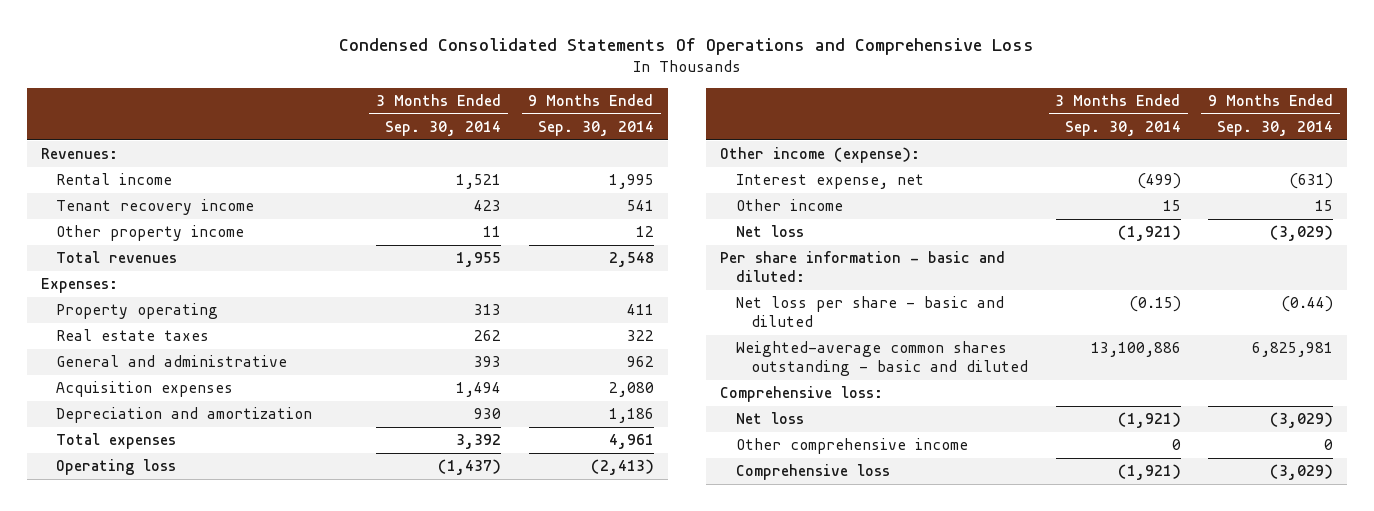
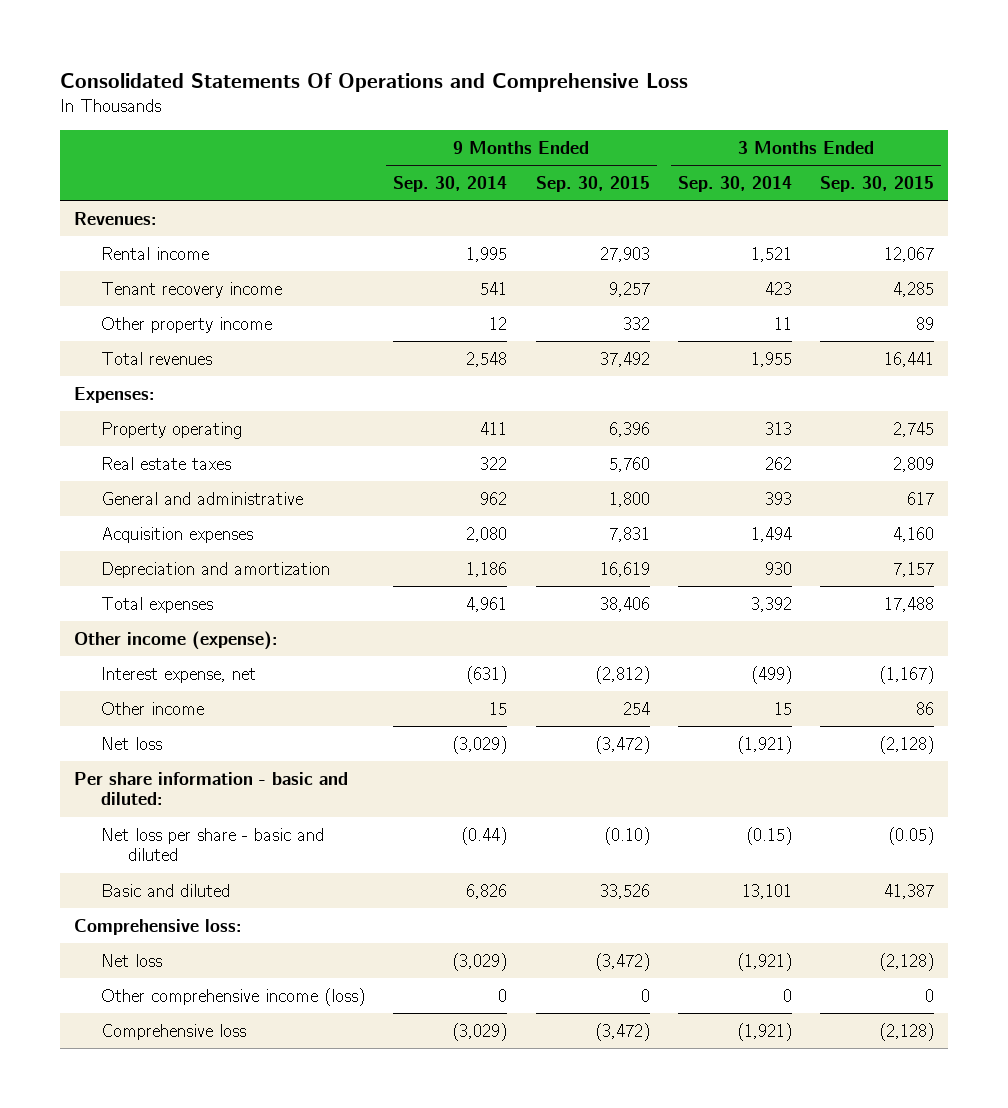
- Condensed Consolidated Statements Of Operations and Comprehensive Loss
+ Consolidated Statements Of Operations and Comprehensive Loss
- | 3 Months Ended Sep. 30, 2014 | 9 Months Ended Sep. 30, 2014
+ | 9 Months Ended Sep. 30, 2014 | 9 Months Ended Sep. 30, 2015 | 3 Months Ended Sep. 30, 2014 | 3 Months Ended Sep. 30, 2015
- Operating loss | (1,437) | (2,413)
- Weighted-average common shares outstanding - basic and diluted | 13,100,886 | 6,825,981
+ Basic and diluted | 6,826 | 33,526 | 13,101 | 41,387
- Other comprehensive income | 0 | 0
+ Other comprehensive income (loss) | 0 | 0 | 0 | 0

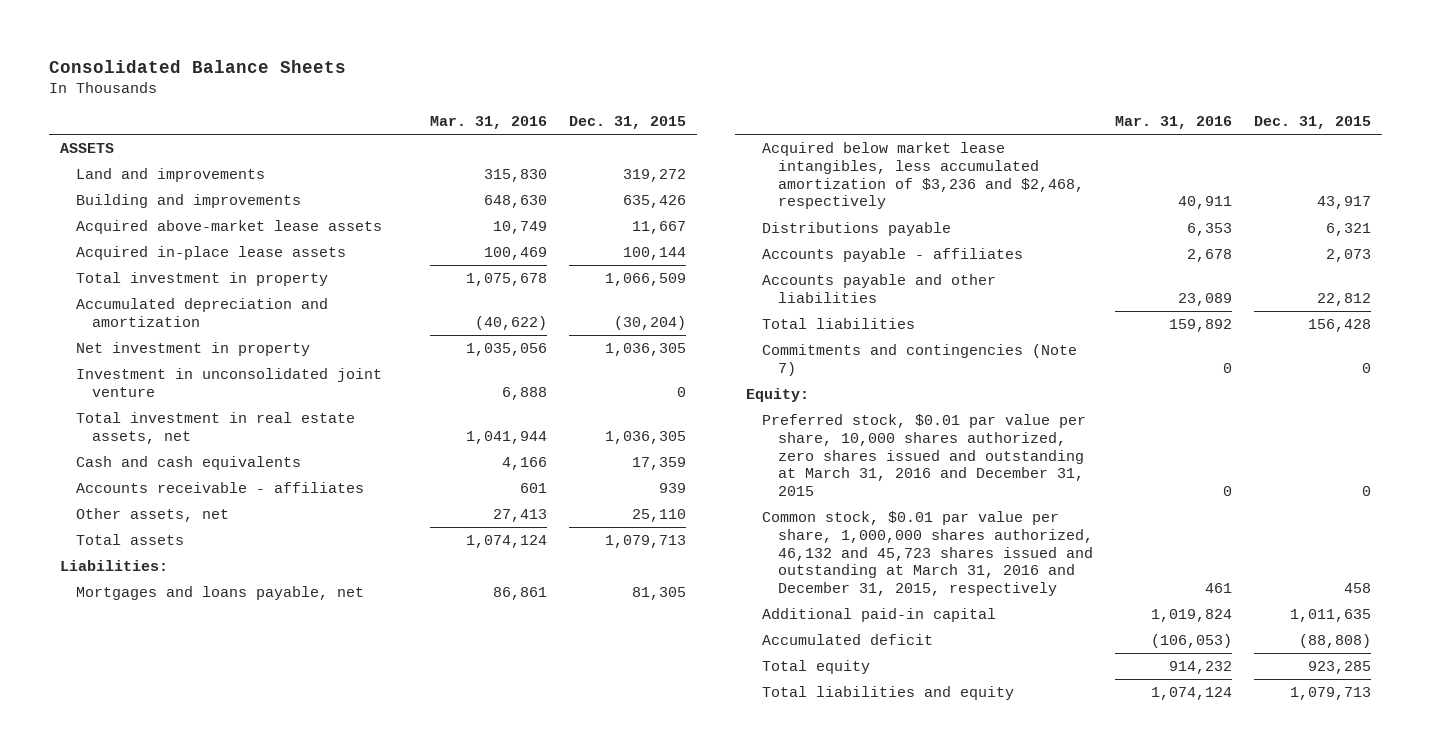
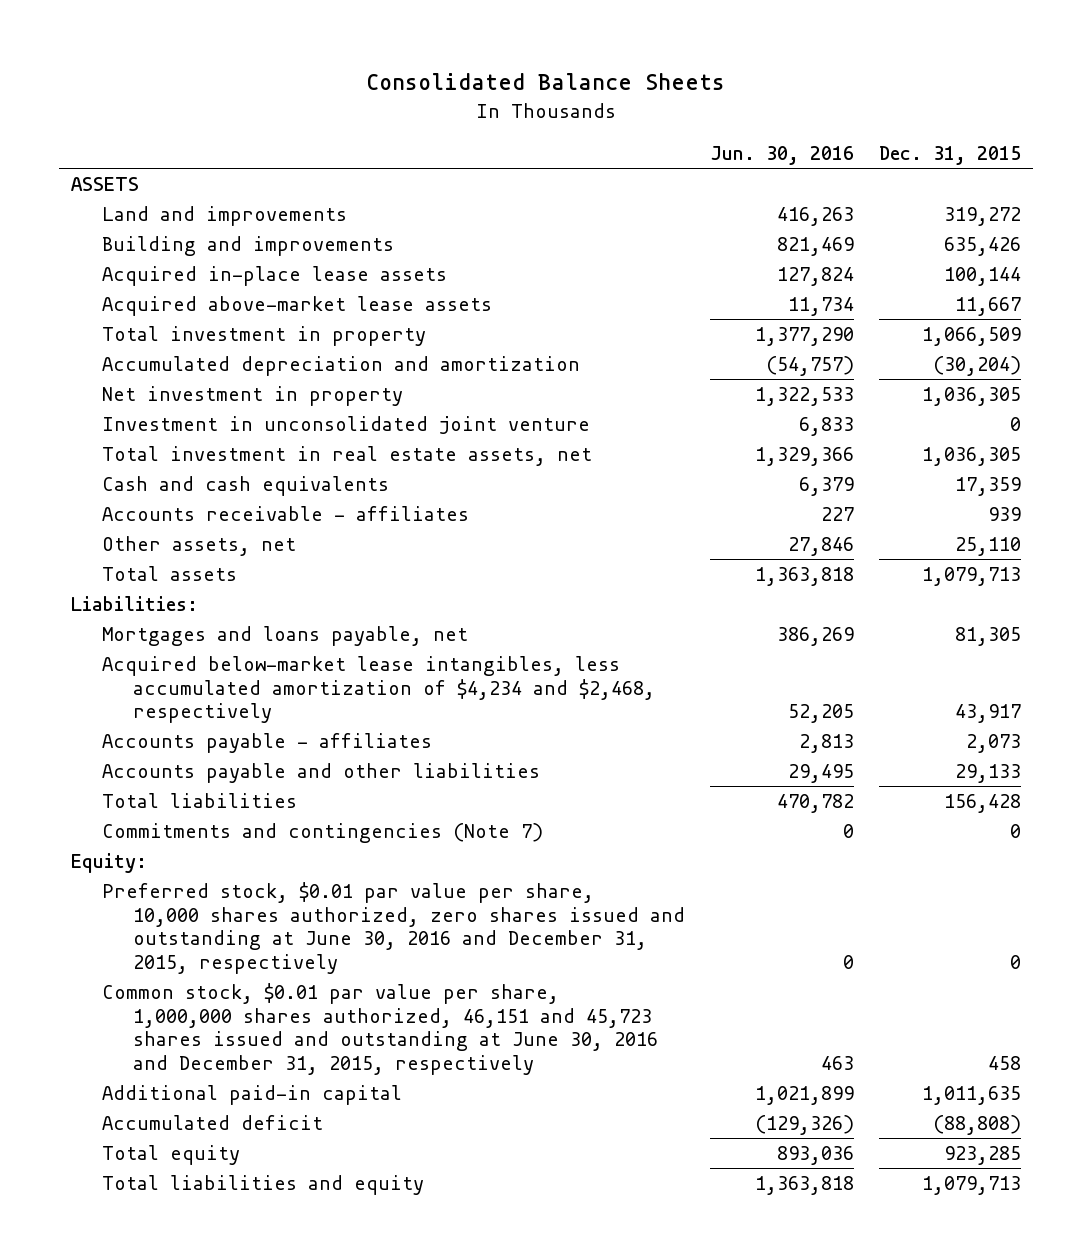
- | Mar. 31, 2016 | Dec. 31, 2015
+ | Jun. 30, 2016 | Dec. 31, 2015
moved down: Acquired above-market lease assets | 11,734 | 11,667
- Acquired below market lease intangibles, less accumulated amortization of $3,236 and $2,468, respectively | 40,911 | 43,917
- Distributions payable | 6,353 | 6,321
+ Acquired below-market lease intangibles, less accumulated amortization of $4,234 and $2,468, respectively | 52,205 | 43,917
- Accounts payable and other liabilities | 23,089 | 22,812
+ Accounts payable and other liabilities | 29,495 | 29,133
- Preferred stock, $0.01 par value per share, 10,000 shares authorized, zero shares issued and outstanding at March 31, 2016 and December 31, 2015 | 0 | 0
- Common stock, $0.01 par value per share, 1,000,000 shares authorized, 46,132 and 45,723 shares issued and outstanding at March 31, 2016 and December 31, 2015, respectively | 461 | 458
+ Preferred stock, $0.01 par value per share, 10,000 shares authorized, zero shares issued and outstanding at June 30, 2016 and December 31, 2015, respectively | 0 | 0
+ Common stock, $0.01 par value per share, 1,000,000 shares authorized, 46,151 and 45,723 shares issued and outstanding at June 30, 2016 and December 31, 2015, respectively | 463 | 458

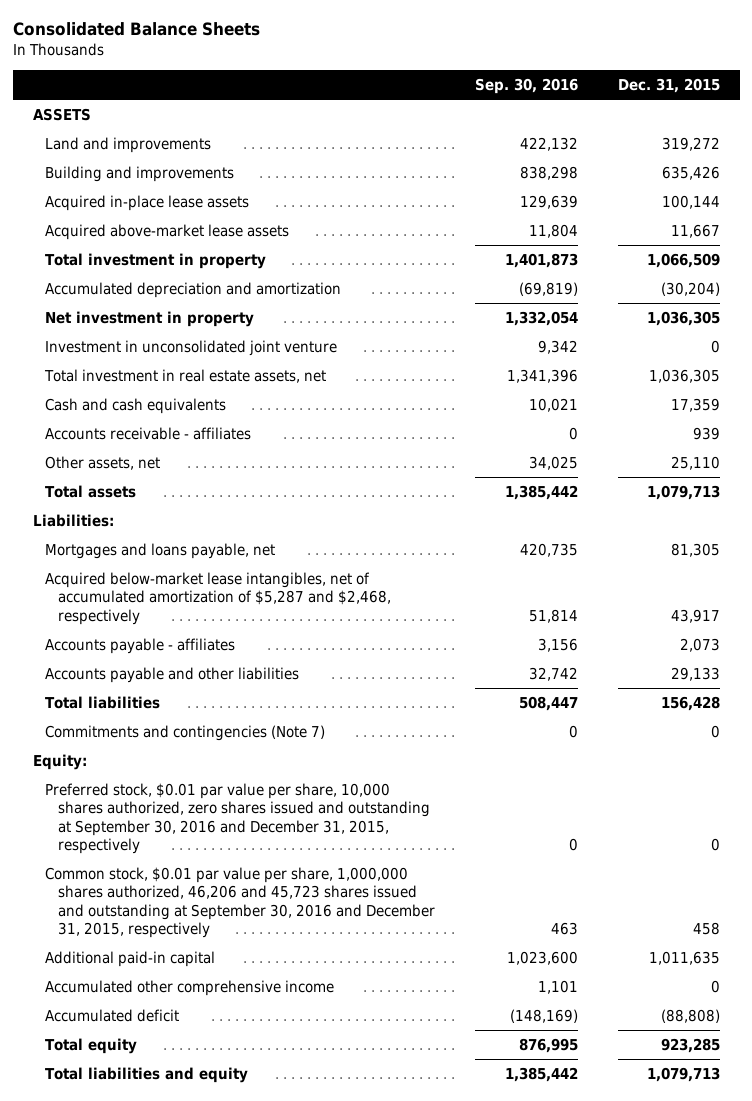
- | Jun. 30, 2016 | Dec. 31, 2015
+ | Sep. 30, 2016 | Dec. 31, 2015
- Acquired below-market lease intangibles, less accumulated amortization of $4,234 and $2,468, respectively | 52,205 | 43,917
+ Acquired below-market lease intangibles, net of accumulated amortization of $5,287 and $2,468, respectively | 51,814 | 43,917
- Preferred stock, $0.01 par value per share, 10,000 shares authorized, zero shares issued and outstanding at June 30, 2016 and December 31, 2015, respectively | 0 | 0
- Common stock, $0.01 par value per share, 1,000,000 shares authorized, 46,151 and 45,723 shares issued and outstanding at June 30, 2016 and December 31, 2015, respectively | 463 | 458
+ Preferred stock, $0.01 par value per share, 10,000 shares authorized, zero shares issued and outstanding at September 30, 2016 and December 31, 2015, respectively | 0 | 0
+ Common stock, $0.01 par value per share, 1,000,000 shares authorized, 46,206 and 45,723 shares issued and outstanding at September 30, 2016 and December 31, 2015, respectively | 463 | 458
+ Accumulated other comprehensive income | 1,101 | 0

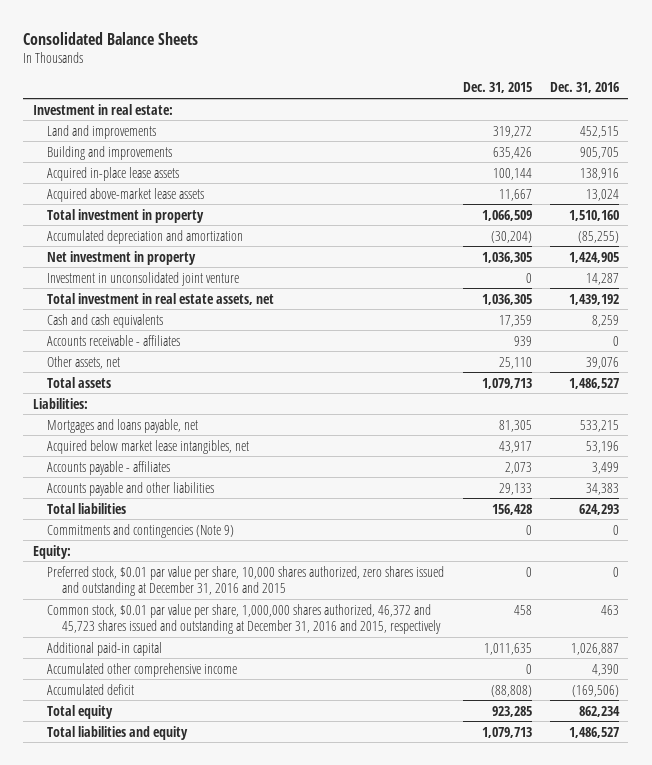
- | Sep. 30, 2016 | Dec. 31, 2015
+ | Dec. 31, 2015 | Dec. 31, 2016
- ASSETS
+ Investment in real estate:
- Acquired below-market lease intangibles, net of accumulated amortization of $5,287 and $2,468, respectively | 51,814 | 43,917
+ Acquired below market lease intangibles, net | 43,917 | 53,196
- Commitments and contingencies (Note 7) | 0 | 0
+ Commitments and contingencies (Note 9) | 0 | 0
- Preferred stock, $0.01 par value per share, 10,000 shares authorized, zero shares issued and outstanding at September 30, 2016 and December 31, 2015, respectively | 0 | 0
- Common stock, $0.01 par value per share, 1,000,000 shares authorized, 46,206 and 45,723 shares issued and outstanding at September 30, 2016 and December 31, 2015, respectively | 463 | 458
+ Preferred stock, $0.01 par value per share, 10,000 shares authorized, zero shares issued and outstanding at December 31, 2016 and 2015 | 0 | 0
+ Common stock, $0.01 par value per share, 1,000,000 shares authorized, 46,372 and 45,723 shares issued and outstanding at December 31, 2016 and 2015, respectively | 458 | 463

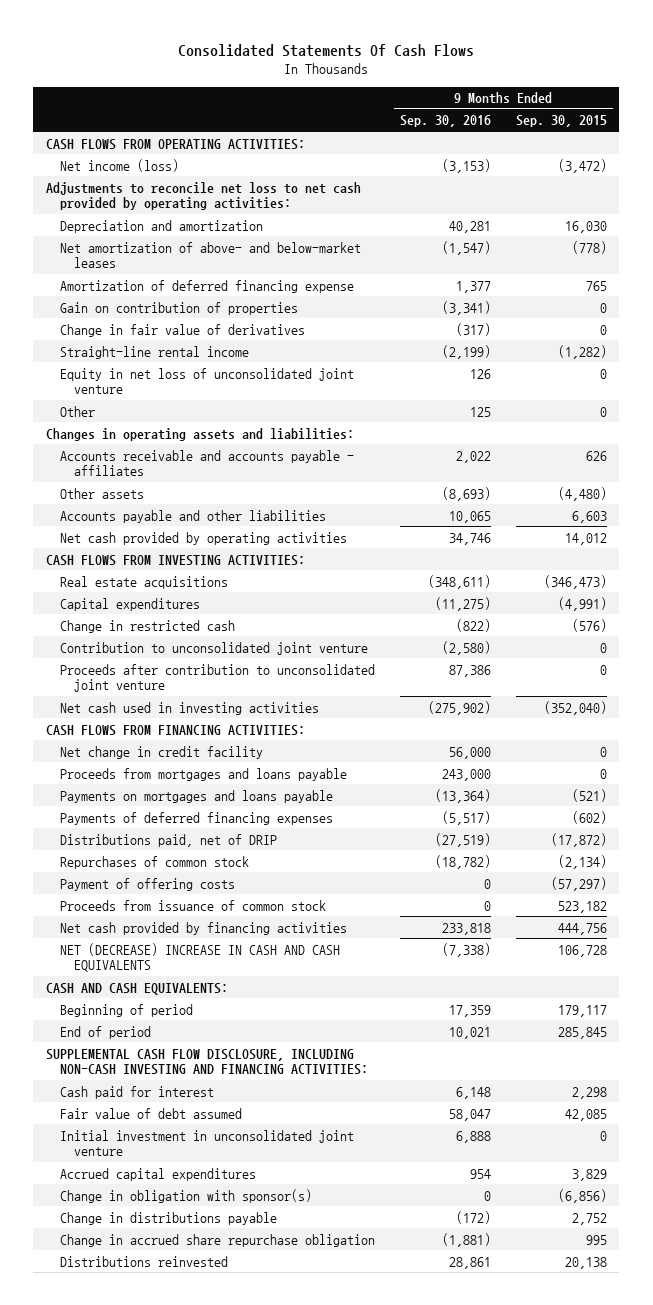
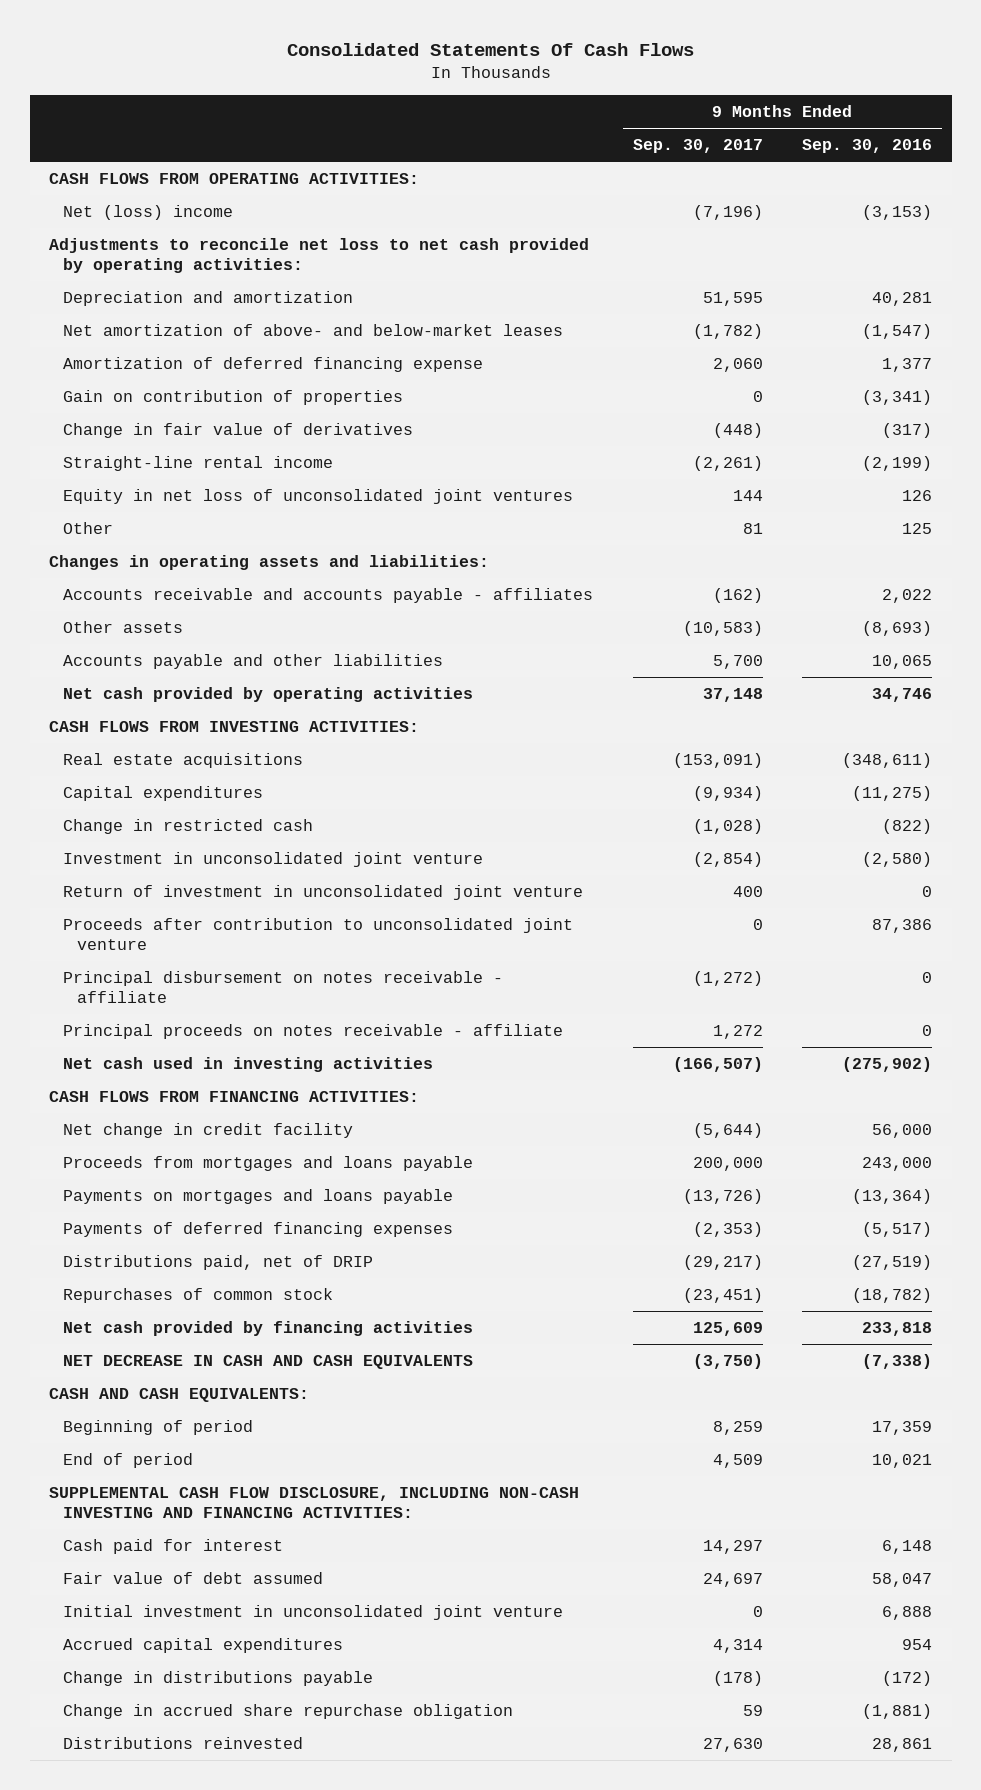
- | 9 Months Ended Sep. 30, 2016 | 9 Months Ended Sep. 30, 2015
+ | 9 Months Ended Sep. 30, 2017 | 9 Months Ended Sep. 30, 2016
- Net income (loss) | (3,153) | (3,472)
+ Net (loss) income | (7,196) | (3,153)
- Equity in net loss of unconsolidated joint venture | 126 | 0
+ Equity in net loss of unconsolidated joint ventures | 144 | 126
- Contribution to unconsolidated joint venture | (2,580) | 0
+ Investment in unconsolidated joint venture | (2,854) | (2,580)
+ Return of investment in unconsolidated joint venture | 400 | 0
+ Principal disbursement on notes receivable - affiliate | (1,272) | 0
+ Principal proceeds on notes receivable - affiliate | 1,272 | 0
- Payment of offering costs | 0 | (57,297)
- Proceeds from issuance of common stock | 0 | 523,182
- NET (DECREASE) INCREASE IN CASH AND CASH EQUIVALENTS | (7,338) | 106,728
+ NET DECREASE IN CASH AND CASH EQUIVALENTS | (3,750) | (7,338)
- Change in obligation with sponsor(s) | 0 | (6,856)

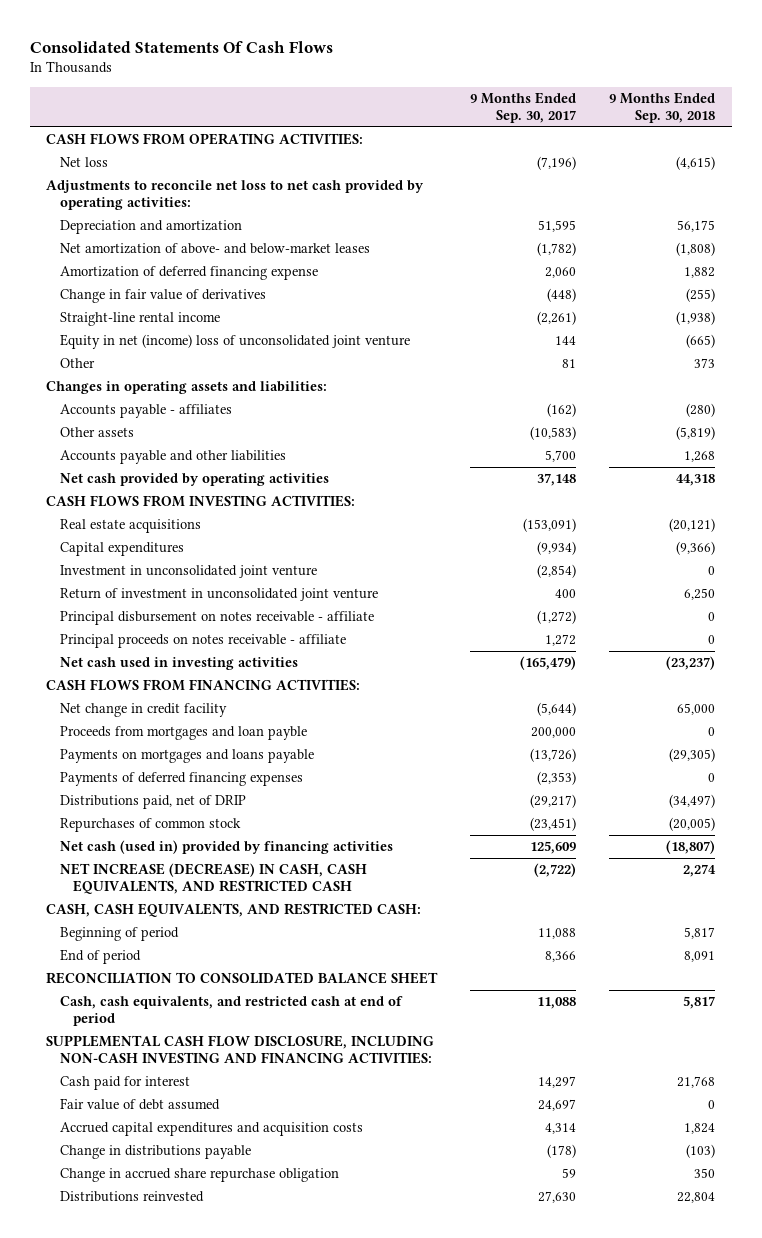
- | 9 Months Ended Sep. 30, 2017 | 9 Months Ended Sep. 30, 2016
+ | 9 Months Ended Sep. 30, 2017 | 9 Months Ended Sep. 30, 2018
- Net (loss) income | (7,196) | (3,153)
+ Net loss | (7,196) | (4,615)
- Gain on contribution of properties | 0 | (3,341)
- Equity in net loss of unconsolidated joint ventures | 144 | 126
+ Equity in net (income) loss of unconsolidated joint venture | 144 | (665)
- Accounts receivable and accounts payable - affiliates | (162) | 2,022
+ Accounts payable - affiliates | (162) | (280)
- Change in restricted cash | (1,028) | (822)
- Proceeds after contribution to unconsolidated joint venture | 0 | 87,386
- Net cash used in investing activities | (166,507) | (275,902)
+ Net cash used in investing activities | (165,479) | (23,237)
- Proceeds from mortgages and loans payable | 200,000 | 243,000
+ Proceeds from mortgages and loan payble | 200,000 | 0
- Net cash provided by financing activities | 125,609 | 233,818
- NET DECREASE IN CASH AND CASH EQUIVALENTS | (3,750) | (7,338)
- CASH AND CASH EQUIVALENTS:
- Beginning of period | 8,259 | 17,359
- End of period | 4,509 | 10,021
+ Net cash (used in) provided by financing activities | 125,609 | (18,807)
+ NET INCREASE (DECREASE) IN CASH, CASH EQUIVALENTS, AND RESTRICTED CASH | (2,722) | 2,274
+ CASH, CASH EQUIVALENTS, AND RESTRICTED CASH:
+ Beginning of period | 11,088 | 5,817
+ End of period | 8,366 | 8,091
+ RECONCILIATION TO CONSOLIDATED BALANCE SHEET
+ Cash, cash equivalents, and restricted cash at end of period | 11,088 | 5,817
- Initial investment in unconsolidated joint venture | 0 | 6,888
- Accrued capital expenditures | 4,314 | 954
+ Accrued capital expenditures and acquisition costs | 4,314 | 1,824

